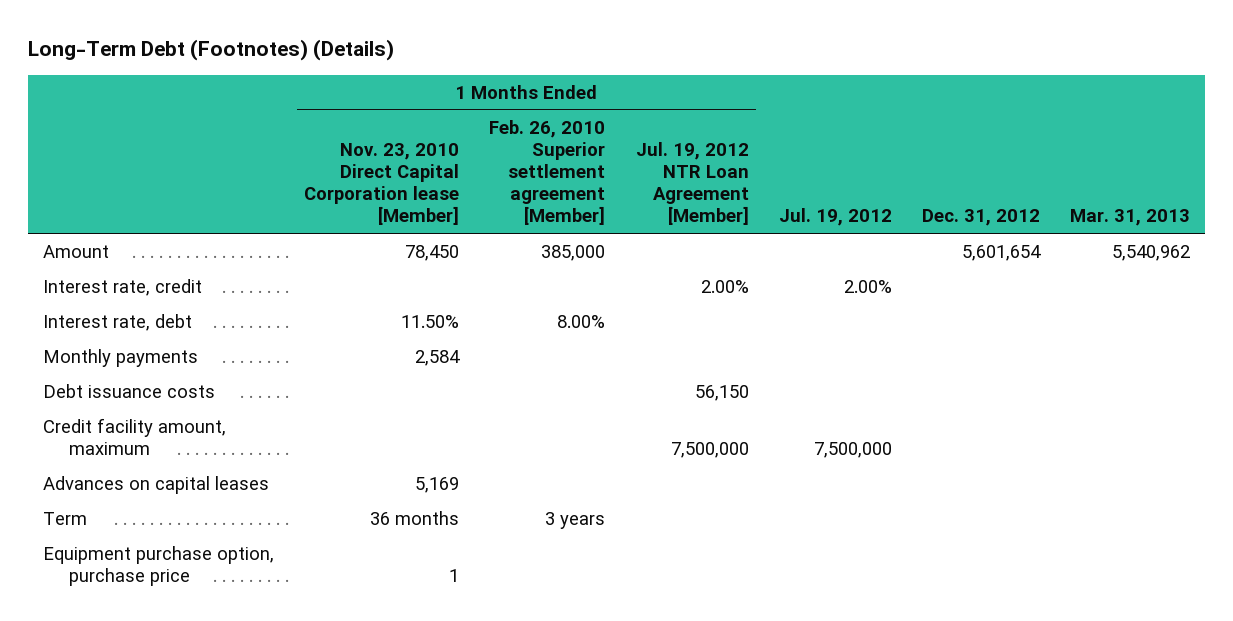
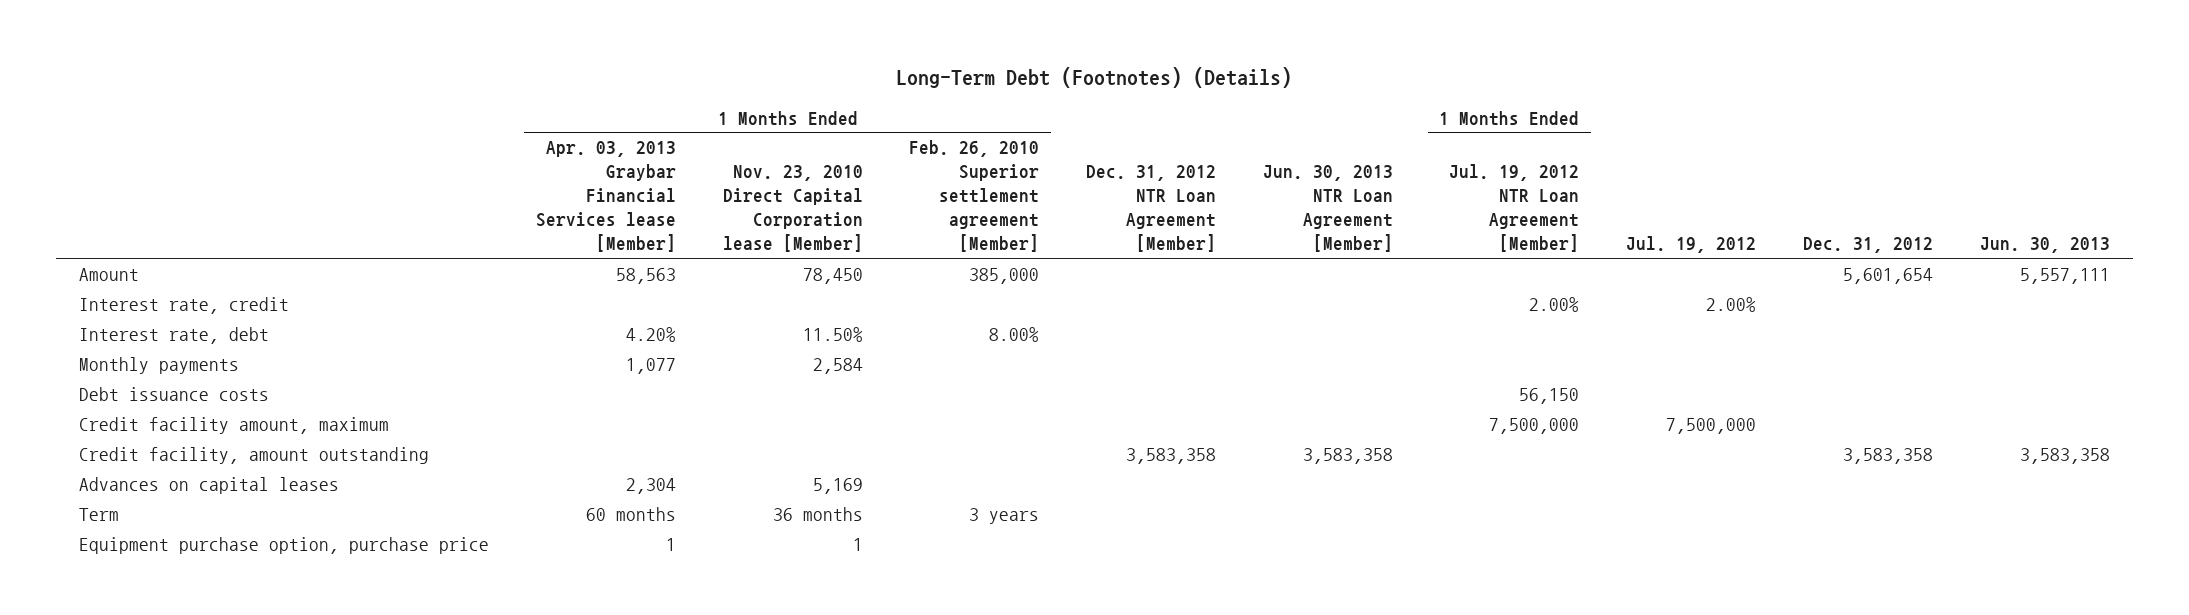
- | 1 Months Ended Nov. 23, 2010 Direct Capital Corporation lease [Member] | 1 Months Ended Feb. 26, 2010 Superior settlement agreement [Member] | 1 Months Ended Jul. 19, 2012 NTR Loan Agreement [Member] | Jul. 19, 2012 | Dec. 31, 2012 | Mar. 31, 2013
+ | 1 Months Ended Apr. 03, 2013 Graybar Financial Services lease [Member] | 1 Months Ended Nov. 23, 2010 Direct Capital Corporation lease [Member] | 1 Months Ended Feb. 26, 2010 Superior settlement agreement [Member] | Dec. 31, 2012 NTR Loan Agreement [Member] | Jun. 30, 2013 NTR Loan Agreement [Member] | 1 Months Ended Jul. 19, 2012 NTR Loan Agreement [Member] | Jul. 19, 2012 | Dec. 31, 2012 | Jun. 30, 2013
+ Credit facility, amount outstanding | | | | 3,583,358 | 3,583,358 | | | 3,583,358 | 3,583,358

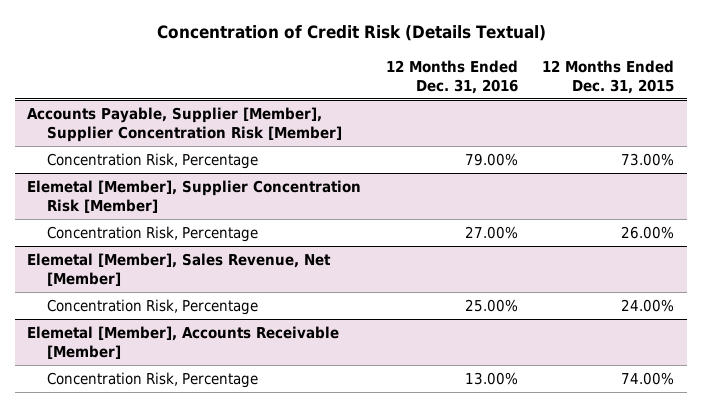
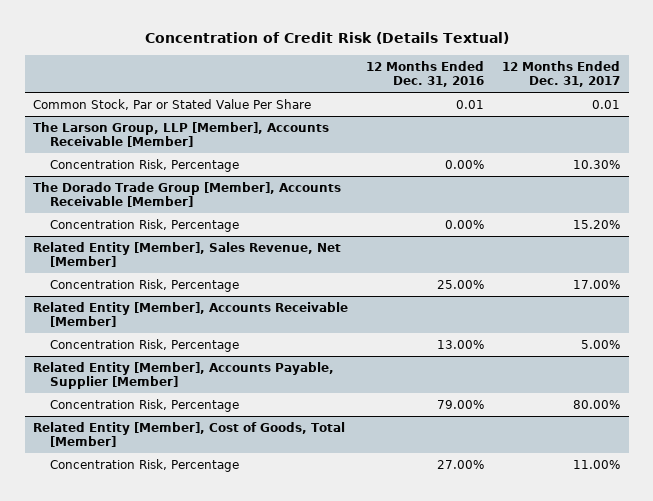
- | 12 Months Ended Dec. 31, 2016 | 12 Months Ended Dec. 31, 2015
+ | 12 Months Ended Dec. 31, 2016 | 12 Months Ended Dec. 31, 2017
- Accounts Payable, Supplier [Member], Supplier Concentration Risk [Member]
- Concentration Risk, Percentage | 79.00% | 73.00%
- Elemetal [Member], Supplier Concentration Risk [Member]
- Concentration Risk, Percentage | 27.00% | 26.00%
- Elemetal [Member], Sales Revenue, Net [Member]
+ Common Stock, Par or Stated Value Per Share | 0.01 | 0.01
+ The Larson Group, LLP [Member], Accounts Receivable [Member]
+ Concentration Risk, Percentage | 0.00% | 10.30%
+ The Dorado Trade Group [Member], Accounts Receivable [Member]
+ Concentration Risk, Percentage | 0.00% | 15.20%
+ Related Entity [Member], Sales Revenue, Net [Member]
- Elemetal [Member], Accounts Receivable [Member]
+ Related Entity [Member], Accounts Receivable [Member]
+ Related Entity [Member], Accounts Payable, Supplier [Member]
+ Concentration Risk, Percentage | 79.00% | 80.00%
+ Related Entity [Member], Cost of Goods, Total [Member]
+ Concentration Risk, Percentage | 27.00% | 11.00%

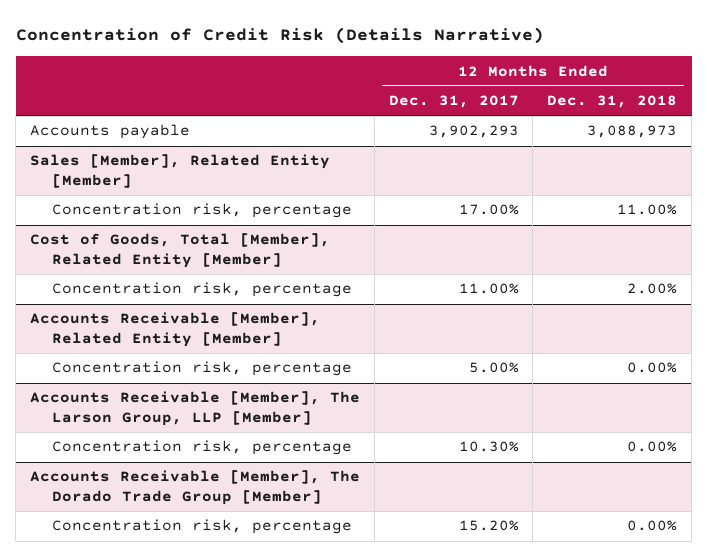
- Concentration of Credit Risk (Details Textual)
+ Concentration of Credit Risk (Details Narrative)
- | 12 Months Ended Dec. 31, 2016 | 12 Months Ended Dec. 31, 2017
+ | 12 Months Ended Dec. 31, 2017 | 12 Months Ended Dec. 31, 2018
- Common Stock, Par or Stated Value Per Share | 0.01 | 0.01
- The Larson Group, LLP [Member], Accounts Receivable [Member]
- Concentration Risk, Percentage | 0.00% | 10.30%
- The Dorado Trade Group [Member], Accounts Receivable [Member]
- Concentration Risk, Percentage | 0.00% | 15.20%
- Related Entity [Member], Sales Revenue, Net [Member]
- Concentration Risk, Percentage | 25.00% | 17.00%
- Related Entity [Member], Accounts Receivable [Member]
- Concentration Risk, Percentage | 13.00% | 5.00%
- Related Entity [Member], Accounts Payable, Supplier [Member]
- Concentration Risk, Percentage | 79.00% | 80.00%
- Related Entity [Member], Cost of Goods, Total [Member]
- Concentration Risk, Percentage | 27.00% | 11.00%
+ Accounts payable | 3,902,293 | 3,088,973
+ Sales [Member], Related Entity [Member]
+ Concentration risk, percentage | 17.00% | 11.00%
+ Cost of Goods, Total [Member], Related Entity [Member]
+ Concentration risk, percentage | 11.00% | 2.00%
+ Accounts Receivable [Member], Related Entity [Member]
+ Concentration risk, percentage | 5.00% | 0.00%
+ Accounts Receivable [Member], The Larson Group, LLP [Member]
+ Concentration risk, percentage | 10.30% | 0.00%
+ Accounts Receivable [Member], The Dorado Trade Group [Member]
+ Concentration risk, percentage | 15.20% | 0.00%

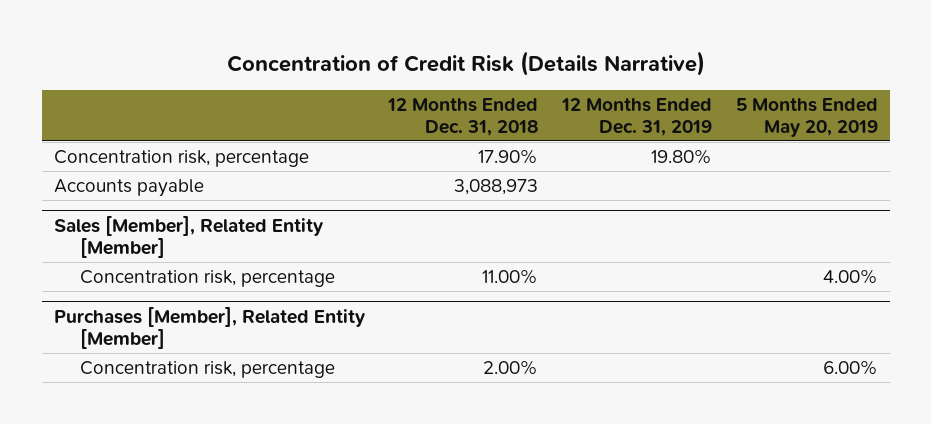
- | 12 Months Ended Dec. 31, 2017 | 12 Months Ended Dec. 31, 2018
+ | 12 Months Ended Dec. 31, 2018 | 12 Months Ended Dec. 31, 2019 | 5 Months Ended May 20, 2019
+ Concentration risk, percentage | 17.90% | 19.80% |
- Cost of Goods, Total [Member], Related Entity [Member]
+ Purchases [Member], Related Entity [Member]
- Accounts Receivable [Member], Related Entity [Member]
- Concentration risk, percentage | 5.00% | 0.00%
- Accounts Receivable [Member], The Larson Group, LLP [Member]
- Concentration risk, percentage | 10.30% | 0.00%
- Accounts Receivable [Member], The Dorado Trade Group [Member]
- Concentration risk, percentage | 15.20% | 0.00%

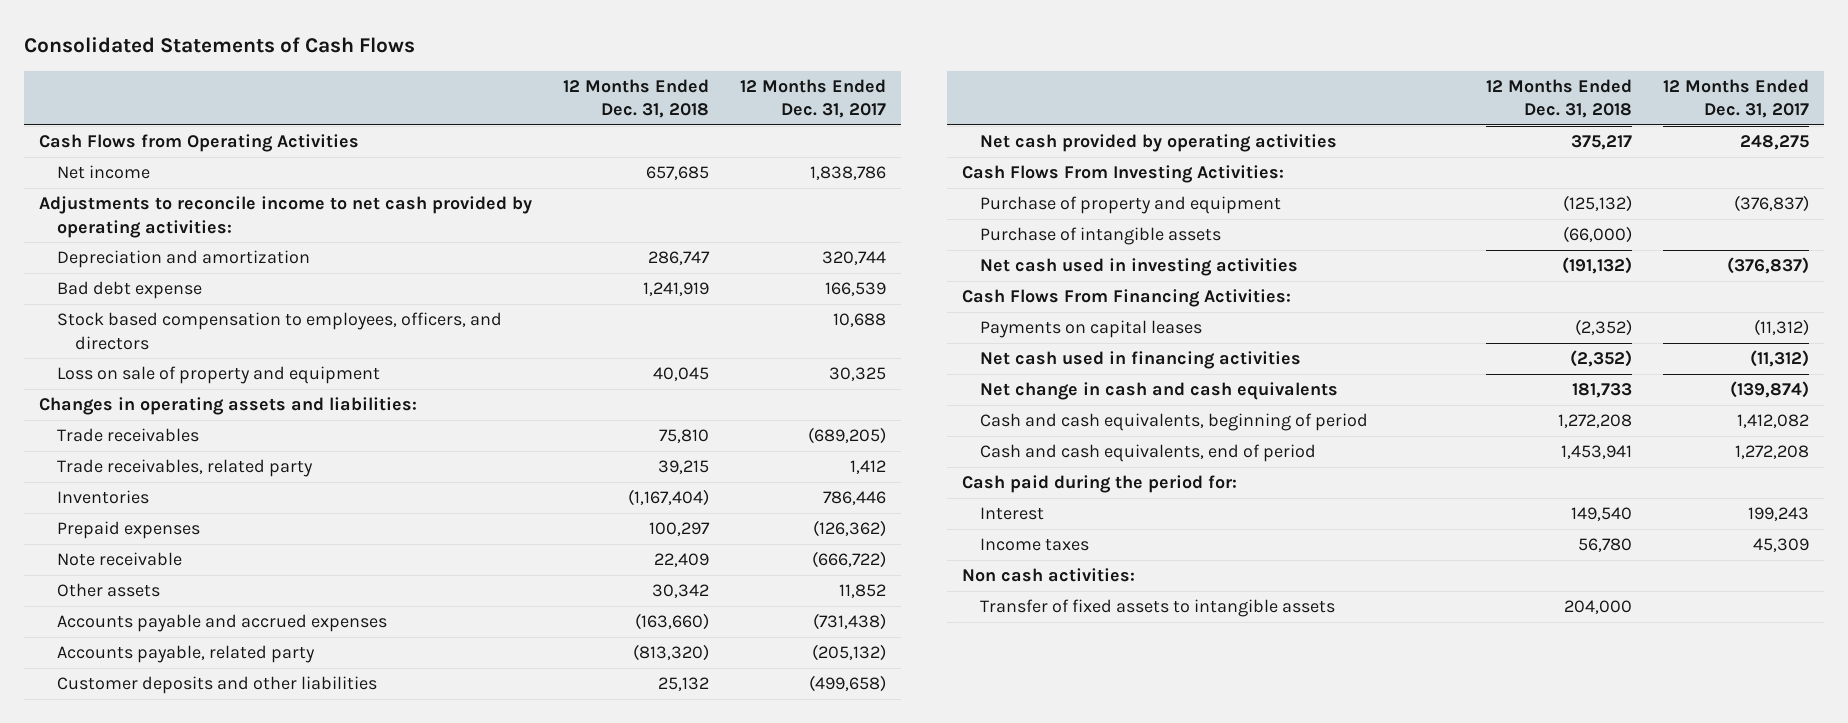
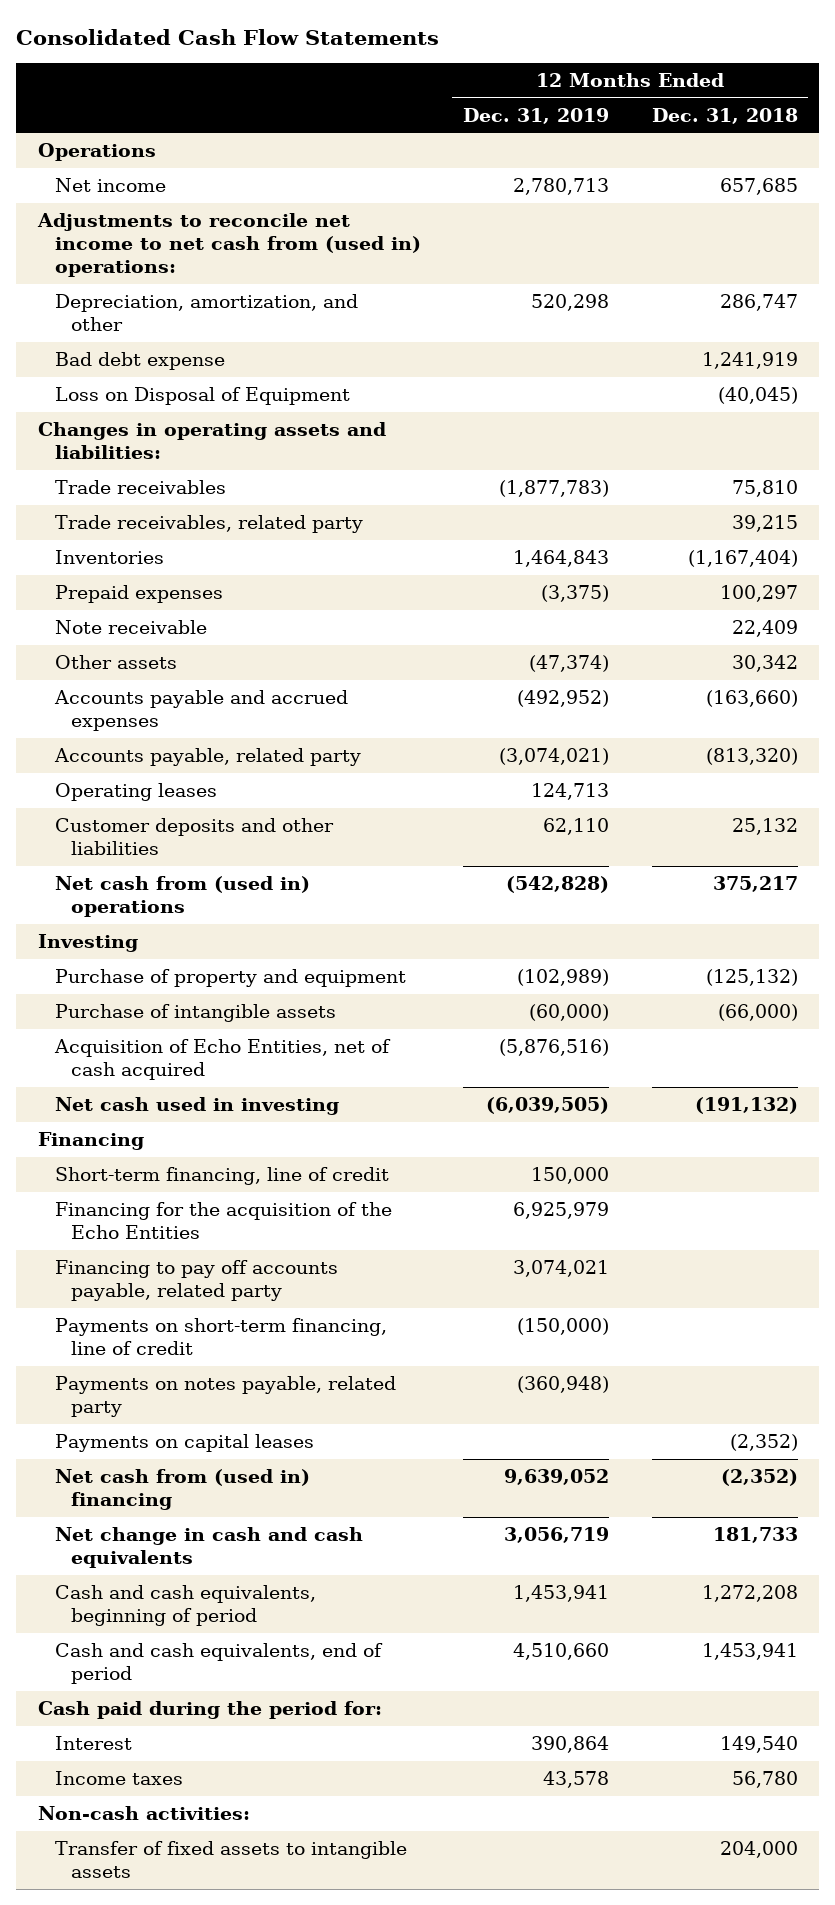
- Consolidated Statements of Cash Flows
+ Consolidated Cash Flow Statements
- | 12 Months Ended Dec. 31, 2018 | 12 Months Ended Dec. 31, 2017
+ | 12 Months Ended Dec. 31, 2019 | 12 Months Ended Dec. 31, 2018
- Cash Flows from Operating Activities
+ Operations
- Adjustments to reconcile income to net cash provided by operating activities:
- Depreciation and amortization | 286,747 | 320,744
+ Adjustments to reconcile net income to net cash from (used in) operations:
+ Depreciation, amortization, and other | 520,298 | 286,747
- Stock based compensation to employees, officers, and directors | | 10,688
- Loss on sale of property and equipment | 40,045 | 30,325
+ Loss on Disposal of Equipment | | (40,045)
+ Operating leases | 124,713 |
- Net cash provided by operating activities | 375,217 | 248,275
- Cash Flows From Investing Activities:
+ Net cash from (used in) operations | (542,828) | 375,217
+ Investing
- Net cash used in investing activities | (191,132) | (376,837)
- Cash Flows From Financing Activities:
+ Acquisition of Echo Entities, net of cash acquired | (5,876,516) |
+ Net cash used in investing | (6,039,505) | (191,132)
+ Financing
+ Short-term financing, line of credit | 150,000 |
+ Financing for the acquisition of the Echo Entities | 6,925,979 |
+ Financing to pay off accounts payable, related party | 3,074,021 |
+ Payments on short-term financing, line of credit | (150,000) |
+ Payments on notes payable, related party | (360,948) |
- Net cash used in financing activities | (2,352) | (11,312)
+ Net cash from (used in) financing | 9,639,052 | (2,352)
- Non cash activities:
+ Non-cash activities:

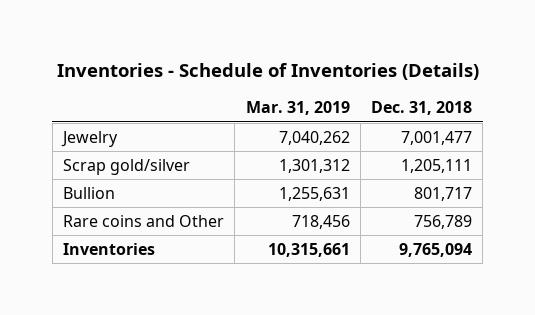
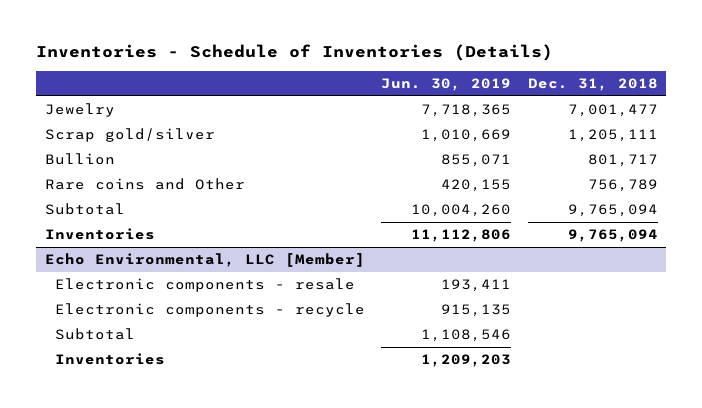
- | Mar. 31, 2019 | Dec. 31, 2018
+ | Jun. 30, 2019 | Dec. 31, 2018
+ Subtotal | 10,004,260 | 9,765,094
+ Echo Environmental, LLC [Member]
+ Electronic components - resale | 193,411 |
+ Electronic components - recycle | 915,135 |
+ Subtotal | 1,108,546 |
+ Inventories | 1,209,203 |

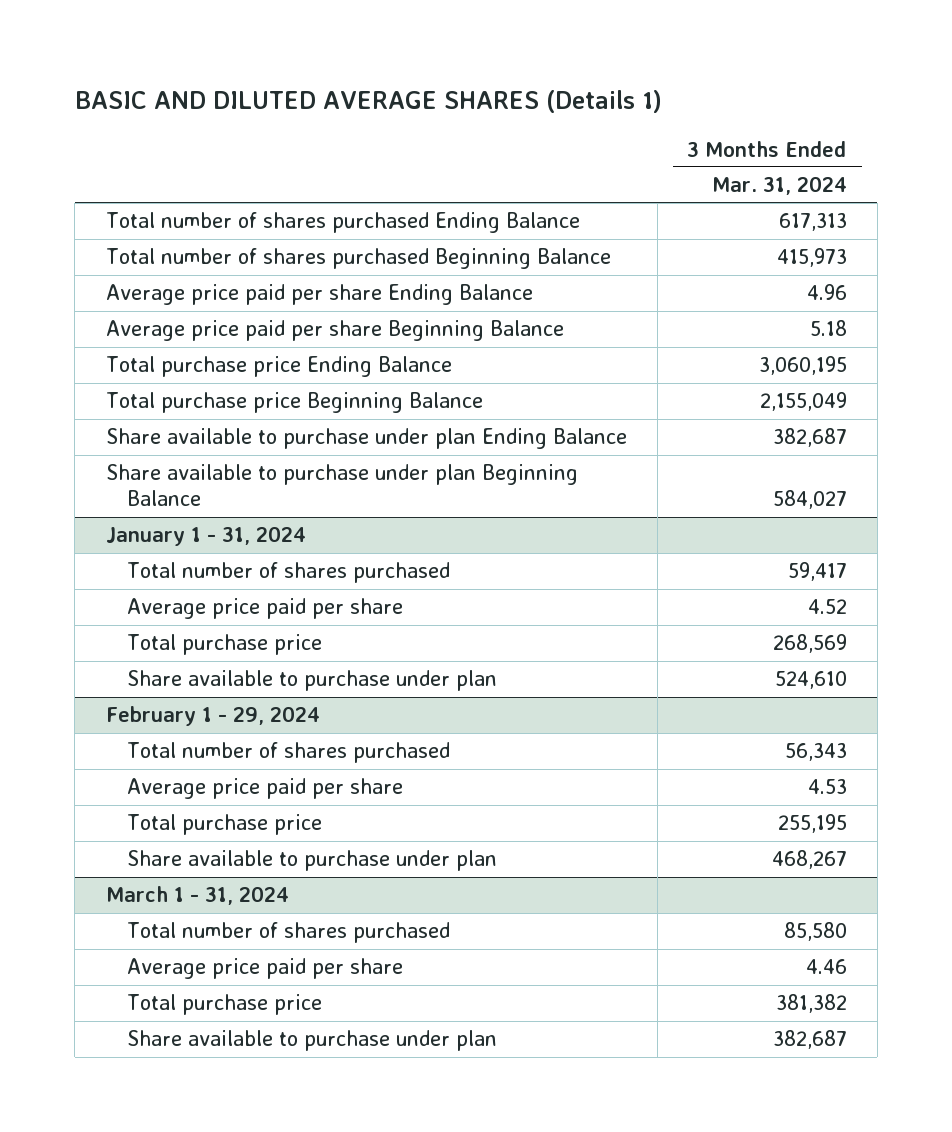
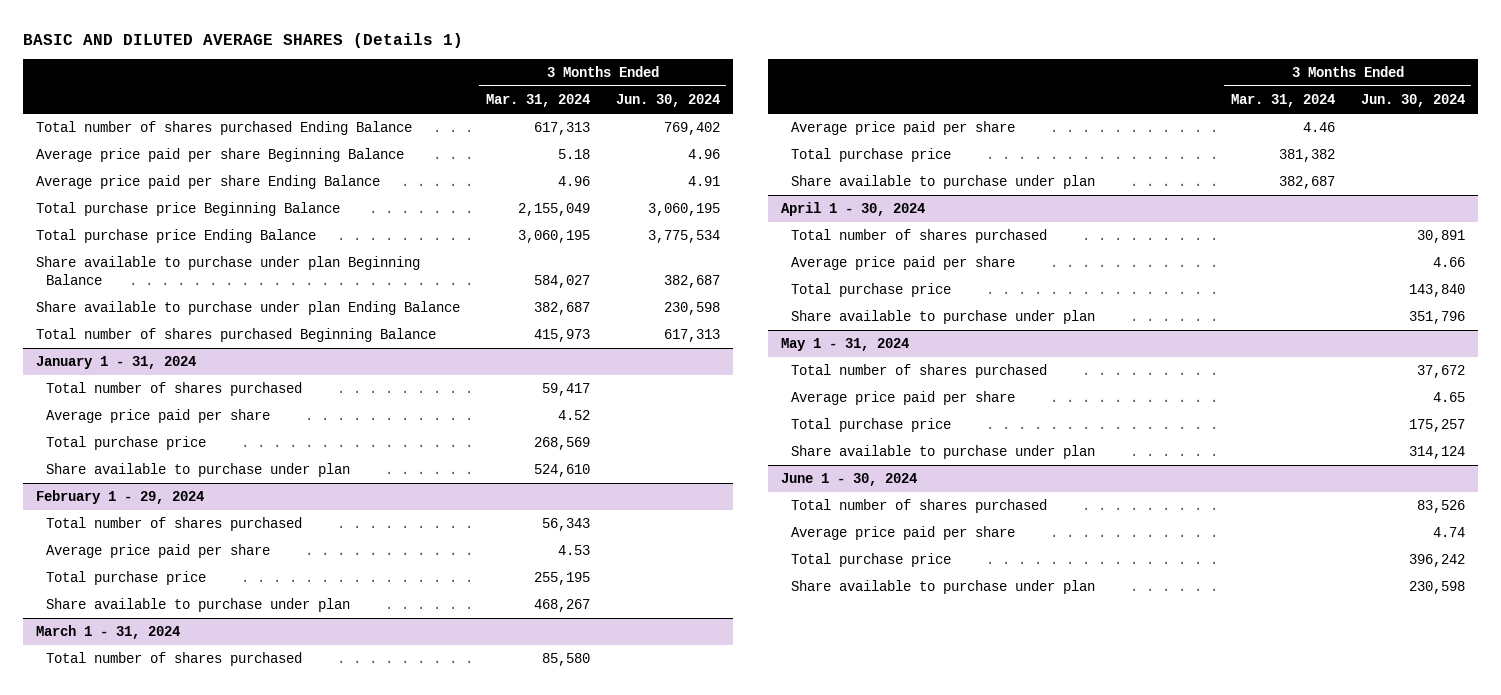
- | 3 Months Ended Mar. 31, 2024
+ | 3 Months Ended Mar. 31, 2024 | 3 Months Ended Jun. 30, 2024
moved down: Average price paid per share Ending Balance | 4.96 | 4.91
moved down: Total purchase price Ending Balance | 3,060,195 | 3,775,534
moved down: Share available to purchase under plan Ending Balance | 382,687 | 230,598
moved down: Total number of shares purchased Beginning Balance | 415,973 | 617,313
+ April 1 - 30, 2024
+ Total number of shares purchased | | 30,891
+ Average price paid per share | | 4.66
+ Total purchase price | | 143,840
+ Share available to purchase under plan | | 351,796
+ May 1 - 31, 2024
+ Total number of shares purchased | | 37,672
+ Average price paid per share | | 4.65
+ Total purchase price | | 175,257
+ Share available to purchase under plan | | 314,124
+ June 1 - 30, 2024
+ Total number of shares purchased | | 83,526
+ Average price paid per share | | 4.74
+ Total purchase price | | 396,242
+ Share available to purchase under plan | | 230,598

